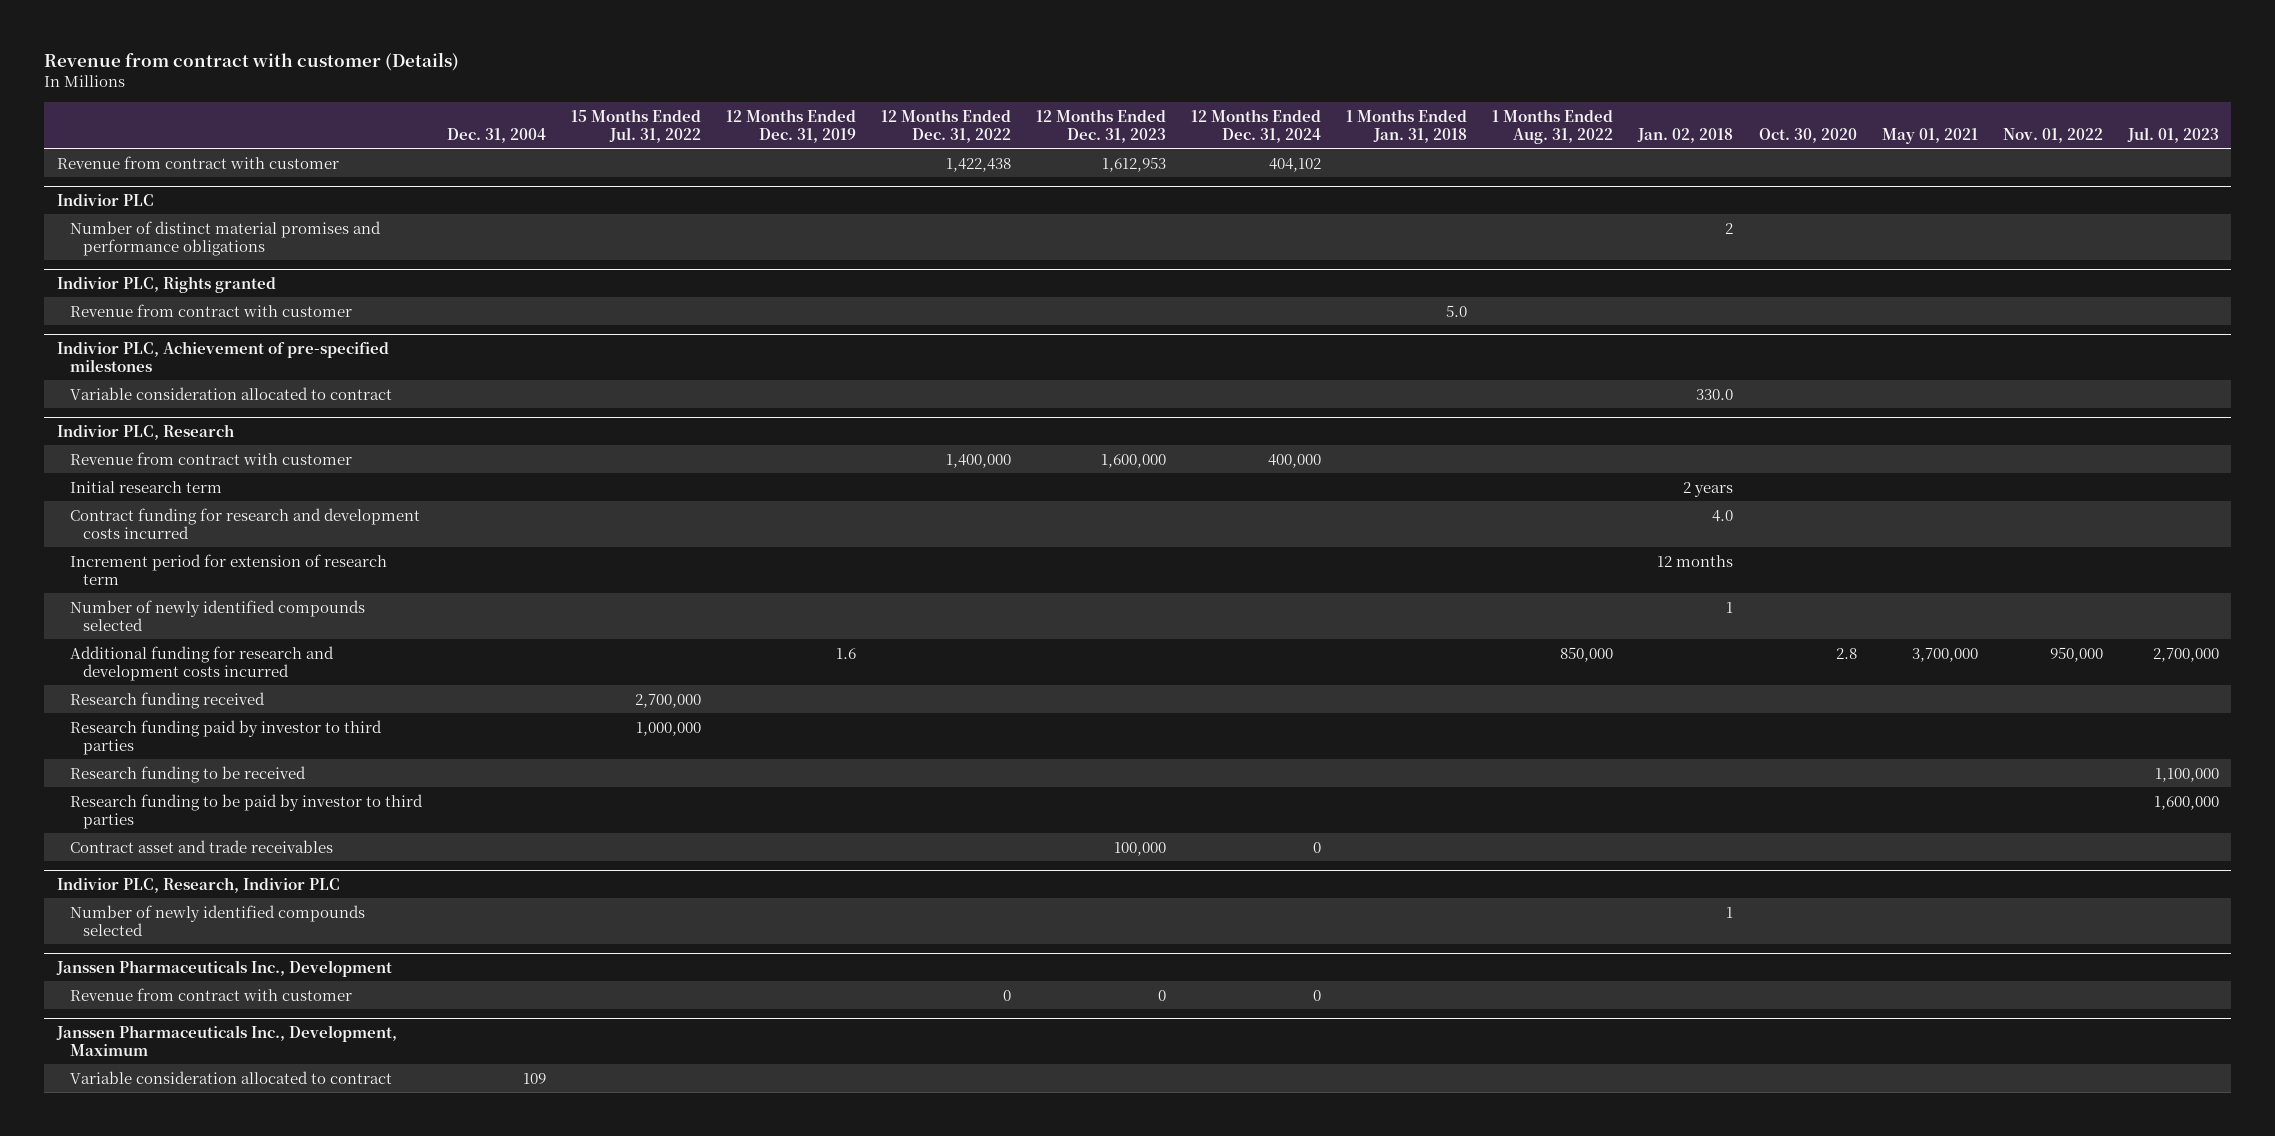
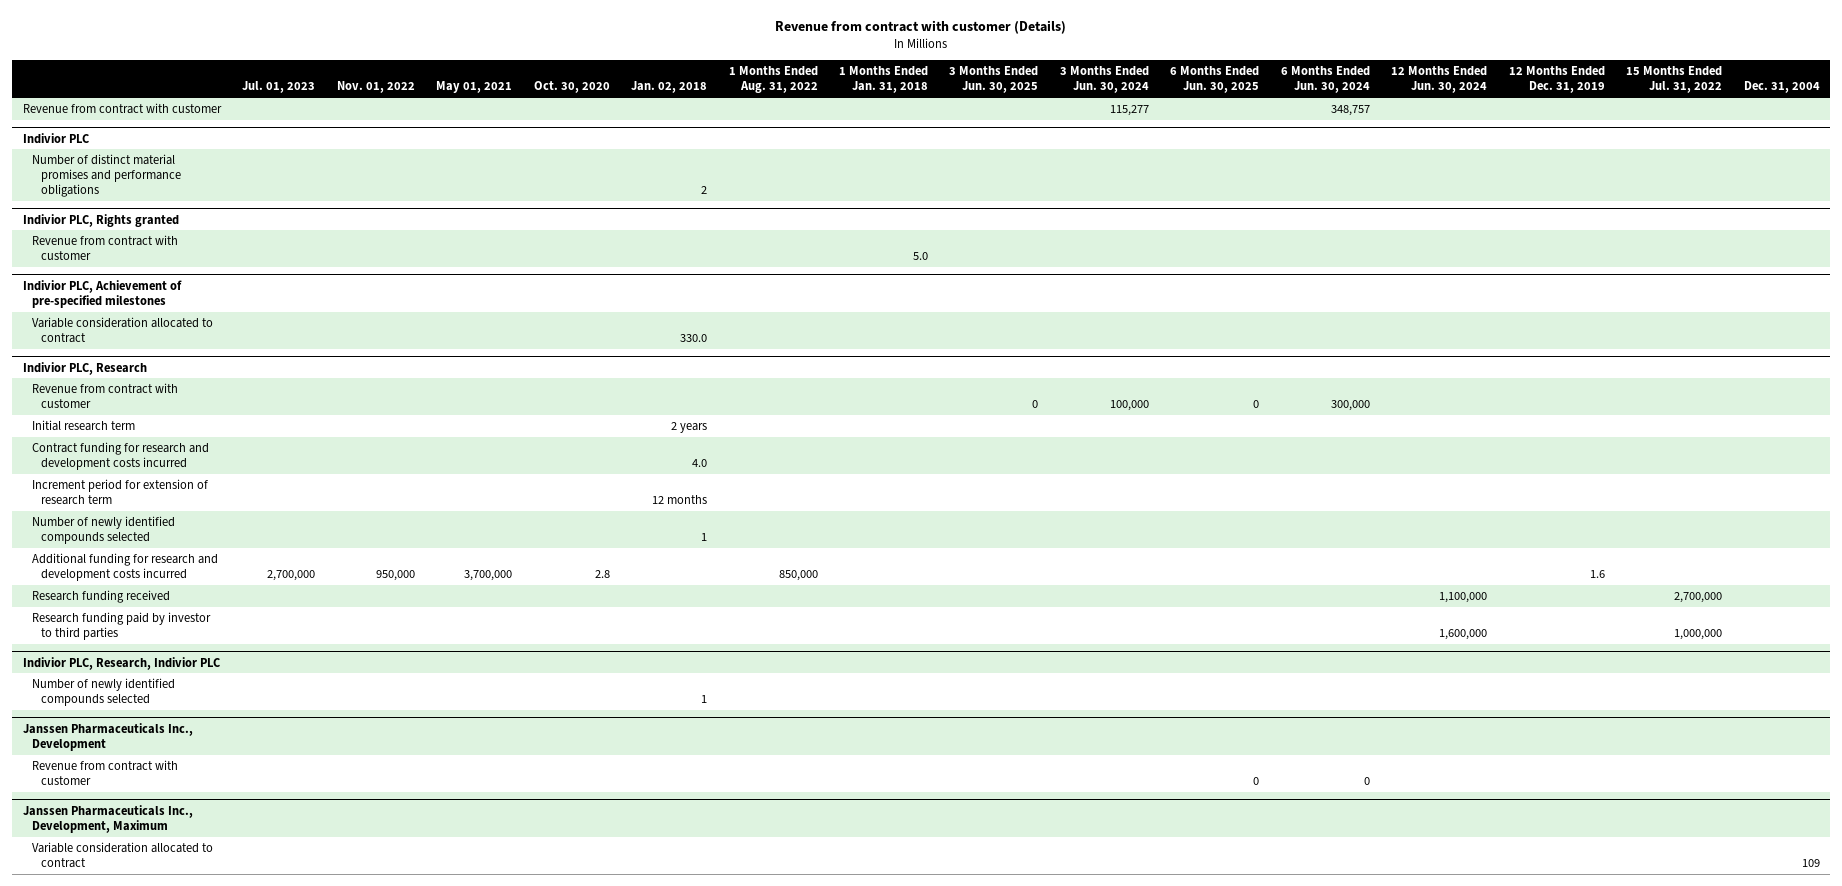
- | Dec. 31, 2004 | 15 Months Ended Jul. 31, 2022 | 12 Months Ended Dec. 31, 2019 | 12 Months Ended Dec. 31, 2022 | 12 Months Ended Dec. 31, 2023 | 12 Months Ended Dec. 31, 2024 | 1 Months Ended Jan. 31, 2018 | 1 Months Ended Aug. 31, 2022 | Jan. 02, 2018 | Oct. 30, 2020 | May 01, 2021 | Nov. 01, 2022 | Jul. 01, 2023
+ | Jul. 01, 2023 | Nov. 01, 2022 | May 01, 2021 | Oct. 30, 2020 | Jan. 02, 2018 | 1 Months Ended Aug. 31, 2022 | 1 Months Ended Jan. 31, 2018 | 3 Months Ended Jun. 30, 2025 | 3 Months Ended Jun. 30, 2024 | 6 Months Ended Jun. 30, 2025 | 6 Months Ended Jun. 30, 2024 | 12 Months Ended Jun. 30, 2024 | 12 Months Ended Dec. 31, 2019 | 15 Months Ended Jul. 31, 2022 | Dec. 31, 2004
@ Indivior PLC, Research
- Research funding to be received | | | | | | | | | | | | | 1,100,000
- Research funding to be paid by investor to third parties | | | | | | | | | | | | | 1,600,000
- Contract asset and trade receivables | | | | | 100,000 | 0 | | | | | | |

